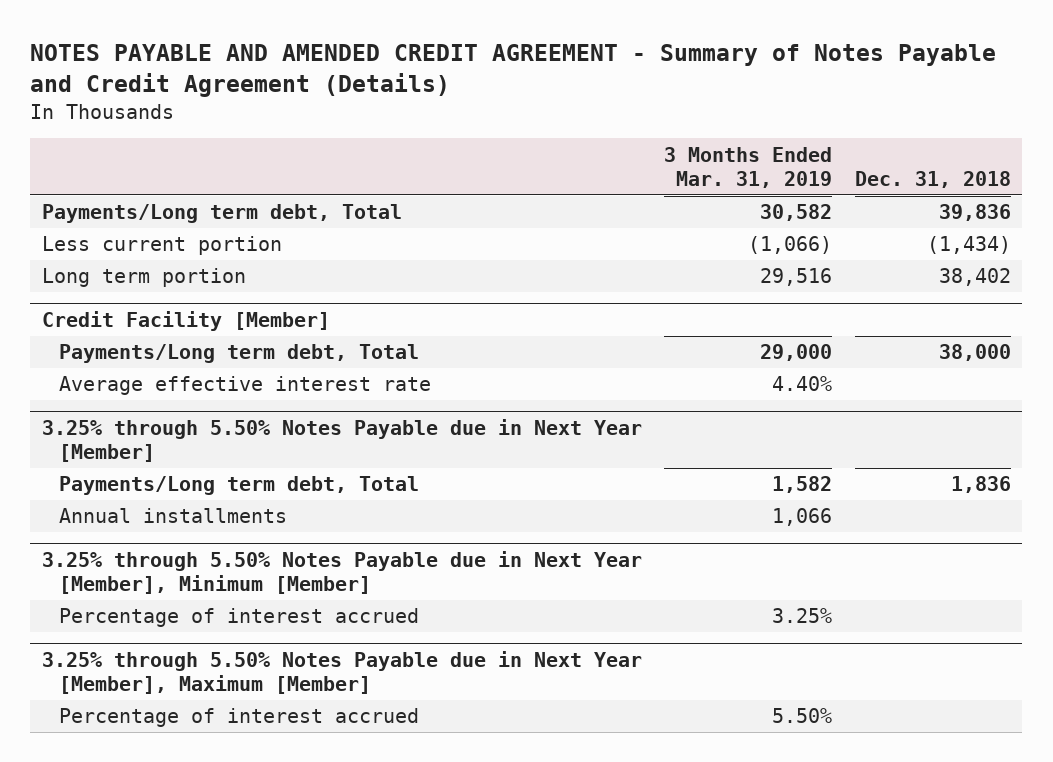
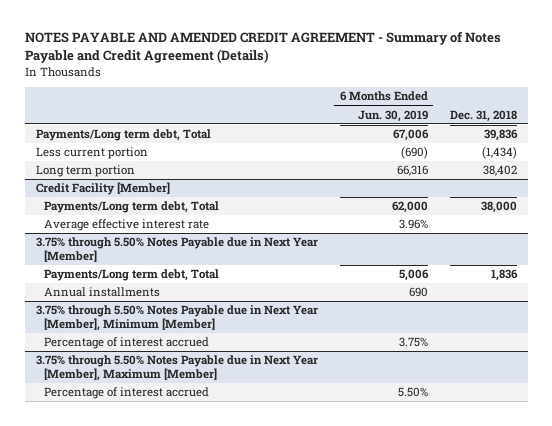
- | 3 Months Ended Mar. 31, 2019 | Dec. 31, 2018
+ | 6 Months Ended Jun. 30, 2019 | Dec. 31, 2018
- 3.25% through 5.50% Notes Payable due in Next Year [Member]
+ 3.75% through 5.50% Notes Payable due in Next Year [Member]
- 3.25% through 5.50% Notes Payable due in Next Year [Member], Minimum [Member]
+ 3.75% through 5.50% Notes Payable due in Next Year [Member], Minimum [Member]
- 3.25% through 5.50% Notes Payable due in Next Year [Member], Maximum [Member]
+ 3.75% through 5.50% Notes Payable due in Next Year [Member], Maximum [Member]

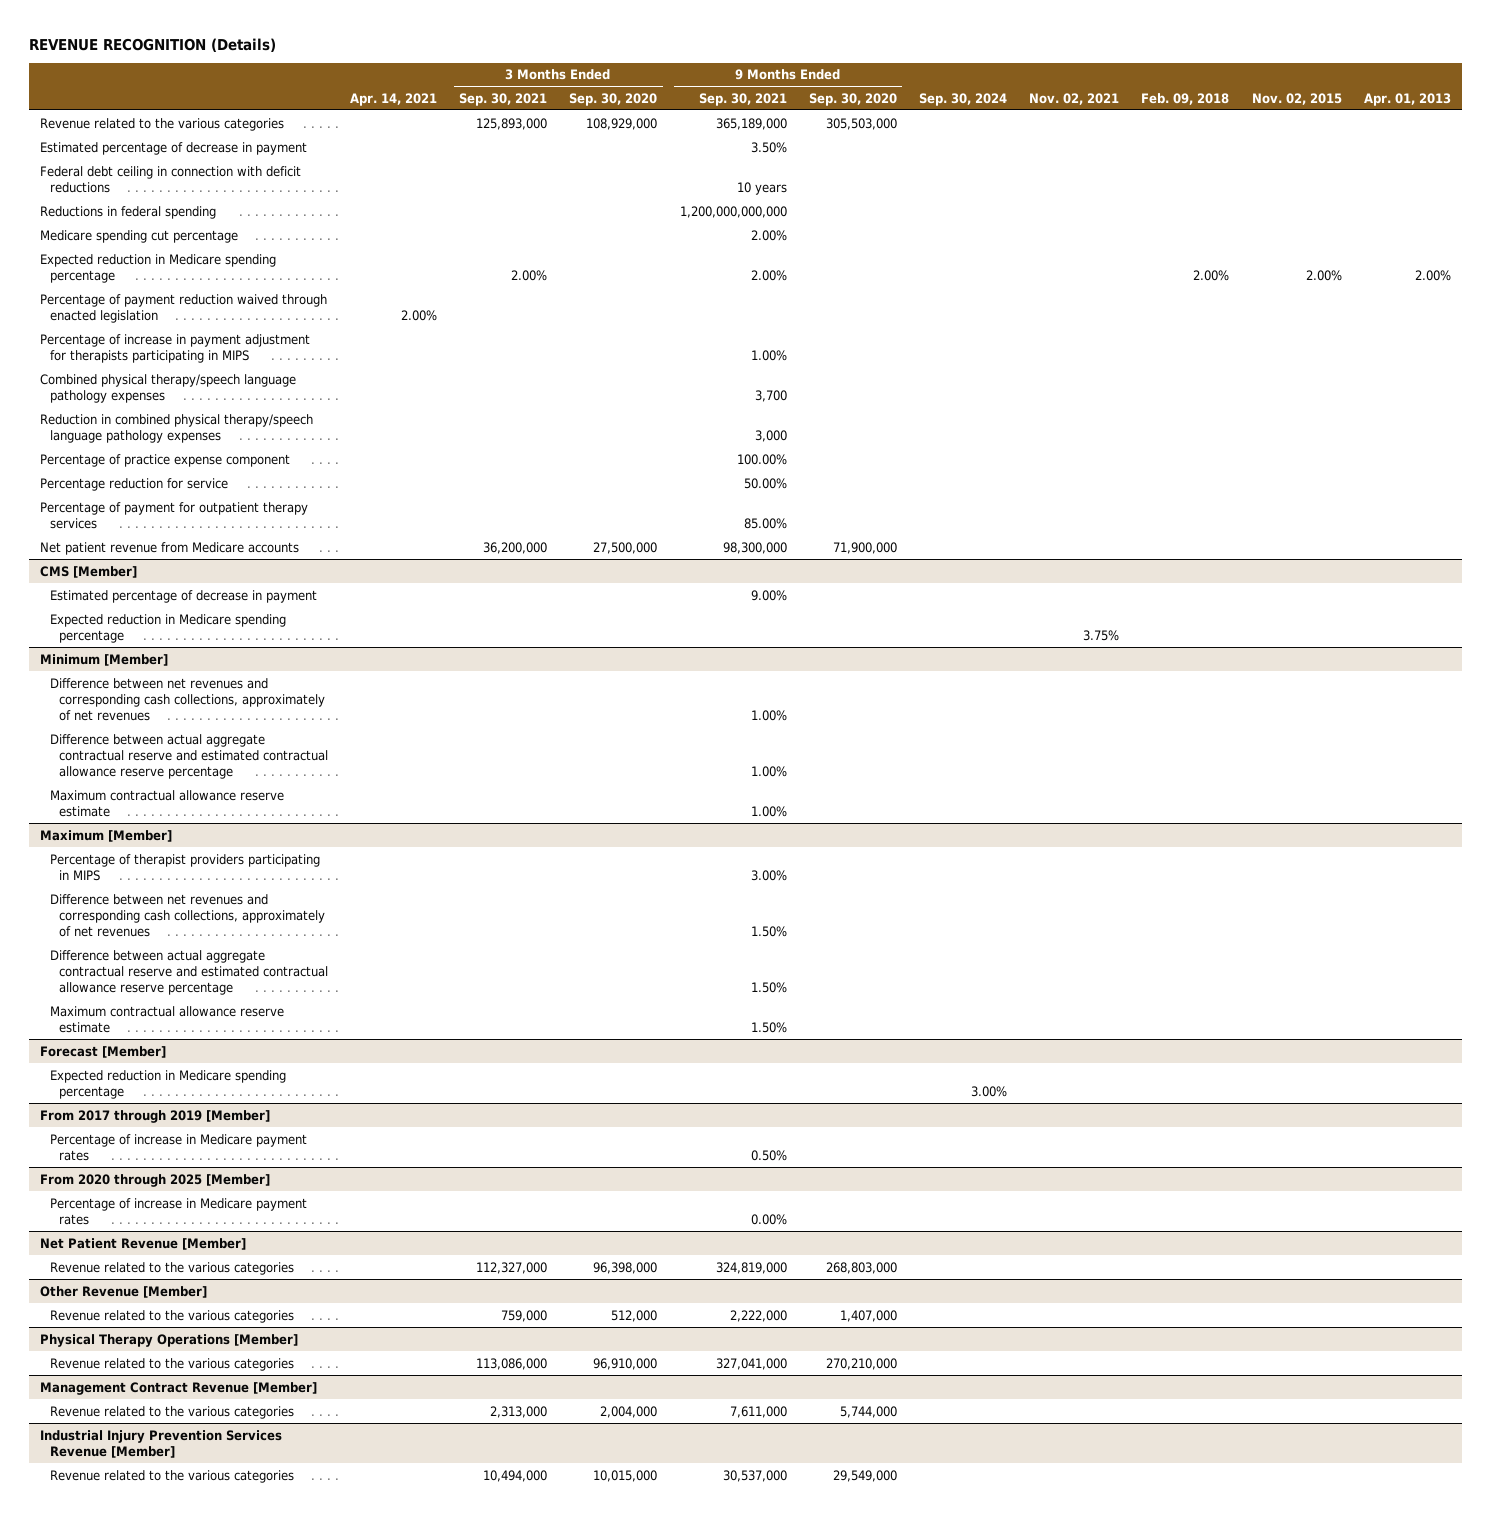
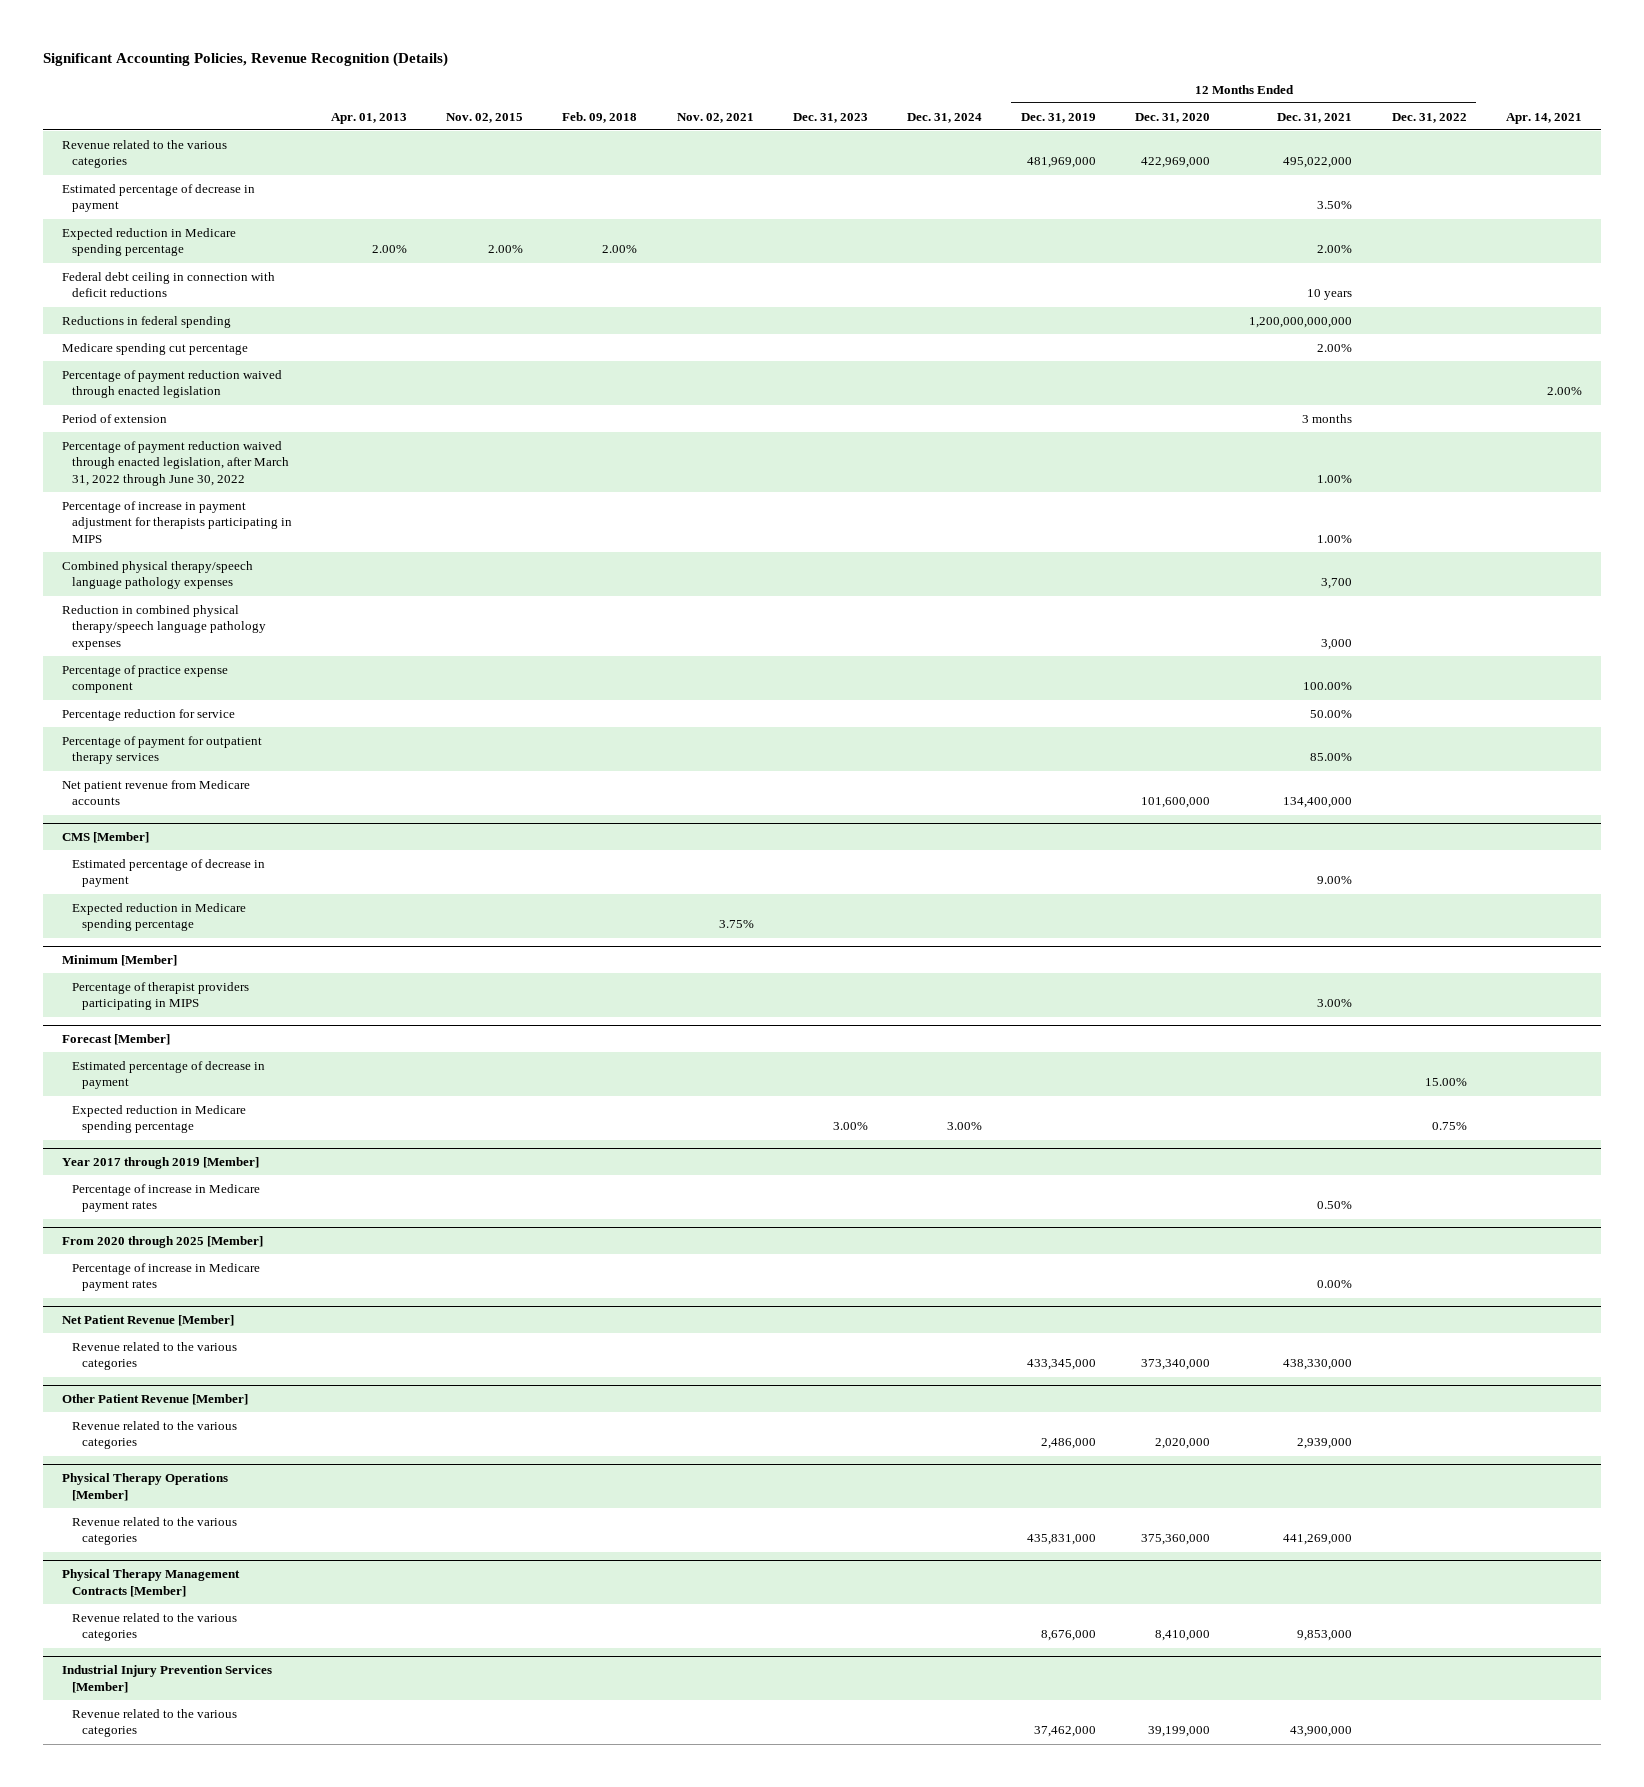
- REVENUE RECOGNITION (Details)
+ Significant Accounting Policies, Revenue Recognition (Details)
- | Apr. 14, 2021 | 3 Months Ended Sep. 30, 2021 | 3 Months Ended Sep. 30, 2020 | 9 Months Ended Sep. 30, 2021 | 9 Months Ended Sep. 30, 2020 | Sep. 30, 2024 | Nov. 02, 2021 | Feb. 09, 2018 | Nov. 02, 2015 | Apr. 01, 2013
+ | Apr. 01, 2013 | Nov. 02, 2015 | Feb. 09, 2018 | Nov. 02, 2021 | Dec. 31, 2023 | Dec. 31, 2024 | 12 Months Ended Dec. 31, 2019 | 12 Months Ended Dec. 31, 2020 | 12 Months Ended Dec. 31, 2021 | 12 Months Ended Dec. 31, 2022 | Apr. 14, 2021
moved up: Expected reduction in Medicare spending percentage | 2.00% | 2.00% | 2.00% | | | | | | 2.00% | |
+ Period of extension | | | | | | | | | 3 months | |
+ Percentage of payment reduction waived through enacted legislation, after March 31, 2022 through June 30, 2022 | | | | | | | | | 1.00% | |
@ Minimum [Member]
- Difference between net revenues and corresponding cash collections, approximately of net revenues | | | | 1.00% | | | | | |
- Difference between actual aggregate contractual reserve and estimated contractual allowance reserve percentage | | | | 1.00% | | | | | |
- Maximum contractual allowance reserve estimate | | | | 1.00% | | | | | |
- Maximum [Member]
- Percentage of therapist providers participating in MIPS | | | | 3.00% | | | | | |
- Difference between net revenues and corresponding cash collections, approximately of net revenues | | | | 1.50% | | | | | |
- Difference between actual aggregate contractual reserve and estimated contractual allowance reserve percentage | | | | 1.50% | | | | | |
- Maximum contractual allowance reserve estimate | | | | 1.50% | | | | | |
@ Minimum [Member]
+ Percentage of therapist providers participating in MIPS | | | | | | | | | 3.00% | |
@ Forecast [Member]
+ Estimated percentage of decrease in payment | | | | | | | | | | 15.00% |
- From 2017 through 2019 [Member]
+ Year 2017 through 2019 [Member]
- Other Revenue [Member]
+ Other Patient Revenue [Member]
- Management Contract Revenue [Member]
+ Physical Therapy Management Contracts [Member]
- Industrial Injury Prevention Services Revenue [Member]
+ Industrial Injury Prevention Services [Member]

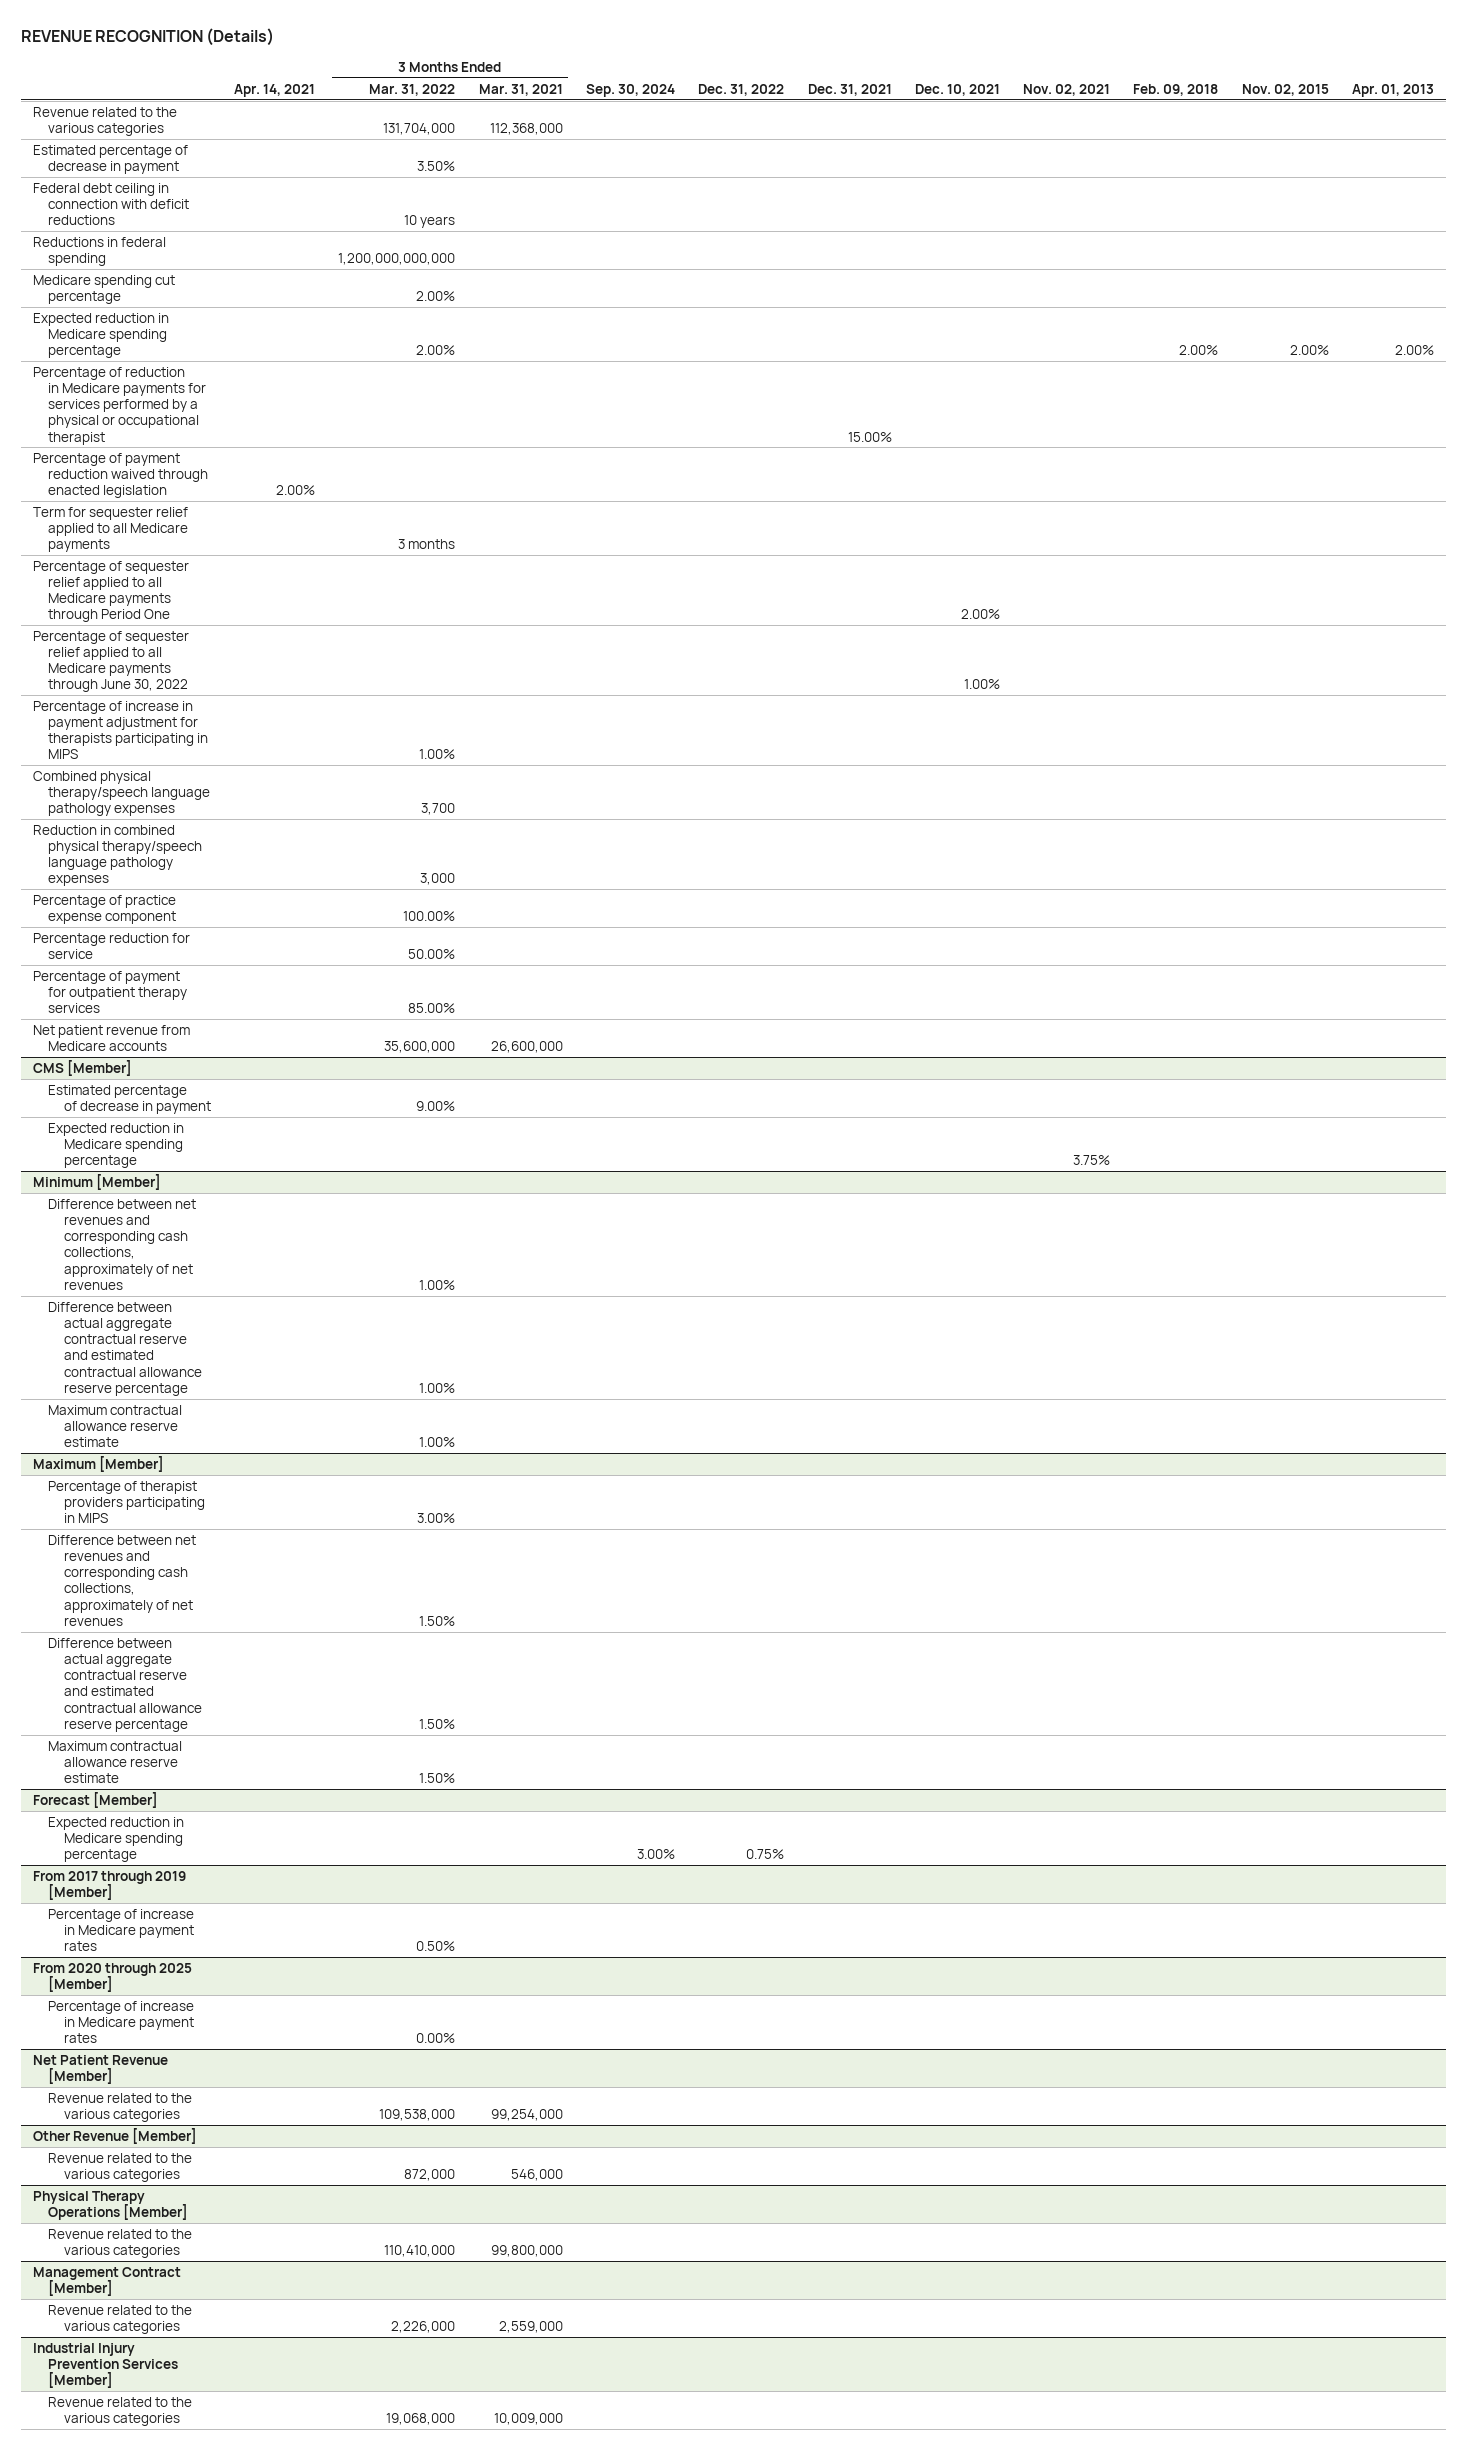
- Significant Accounting Policies, Revenue Recognition (Details)
+ REVENUE RECOGNITION (Details)
- | Apr. 01, 2013 | Nov. 02, 2015 | Feb. 09, 2018 | Nov. 02, 2021 | Dec. 31, 2023 | Dec. 31, 2024 | 12 Months Ended Dec. 31, 2019 | 12 Months Ended Dec. 31, 2020 | 12 Months Ended Dec. 31, 2021 | 12 Months Ended Dec. 31, 2022 | Apr. 14, 2021
+ | Apr. 14, 2021 | 3 Months Ended Mar. 31, 2022 | 3 Months Ended Mar. 31, 2021 | Sep. 30, 2024 | Dec. 31, 2022 | Dec. 31, 2021 | Dec. 10, 2021 | Nov. 02, 2021 | Feb. 09, 2018 | Nov. 02, 2015 | Apr. 01, 2013
moved down: Expected reduction in Medicare spending percentage | | 2.00% | | | | | | | 2.00% | 2.00% | 2.00%
+ Percentage of reduction in Medicare payments for services performed by a physical or occupational therapist | | | | | | 15.00% | | | | |
- Period of extension | | | | | | | | | 3 months | |
- Percentage of payment reduction waived through enacted legislation, after March 31, 2022 through June 30, 2022 | | | | | | | | | 1.00% | |
+ Term for sequester relief applied to all Medicare payments | | 3 months | | | | | | | | |
+ Percentage of sequester relief applied to all Medicare payments through Period One | | | | | | | 2.00% | | | |
+ Percentage of sequester relief applied to all Medicare payments through June 30, 2022 | | | | | | | 1.00% | | | |
@ Minimum [Member]
- Percentage of therapist providers participating in MIPS | | | | | | | | | 3.00% | |
+ Difference between net revenues and corresponding cash collections, approximately of net revenues | | 1.00% | | | | | | | | |
+ Difference between actual aggregate contractual reserve and estimated contractual allowance reserve percentage | | 1.00% | | | | | | | | |
+ Maximum contractual allowance reserve estimate | | 1.00% | | | | | | | | |
+ Maximum [Member]
+ Percentage of therapist providers participating in MIPS | | 3.00% | | | | | | | | |
+ Difference between net revenues and corresponding cash collections, approximately of net revenues | | 1.50% | | | | | | | | |
+ Difference between actual aggregate contractual reserve and estimated contractual allowance reserve percentage | | 1.50% | | | | | | | | |
+ Maximum contractual allowance reserve estimate | | 1.50% | | | | | | | | |
@ Forecast [Member]
- Estimated percentage of decrease in payment | | | | | | | | | | 15.00% |
- Year 2017 through 2019 [Member]
+ From 2017 through 2019 [Member]
- Other Patient Revenue [Member]
+ Other Revenue [Member]
- Physical Therapy Management Contracts [Member]
+ Management Contract [Member]

